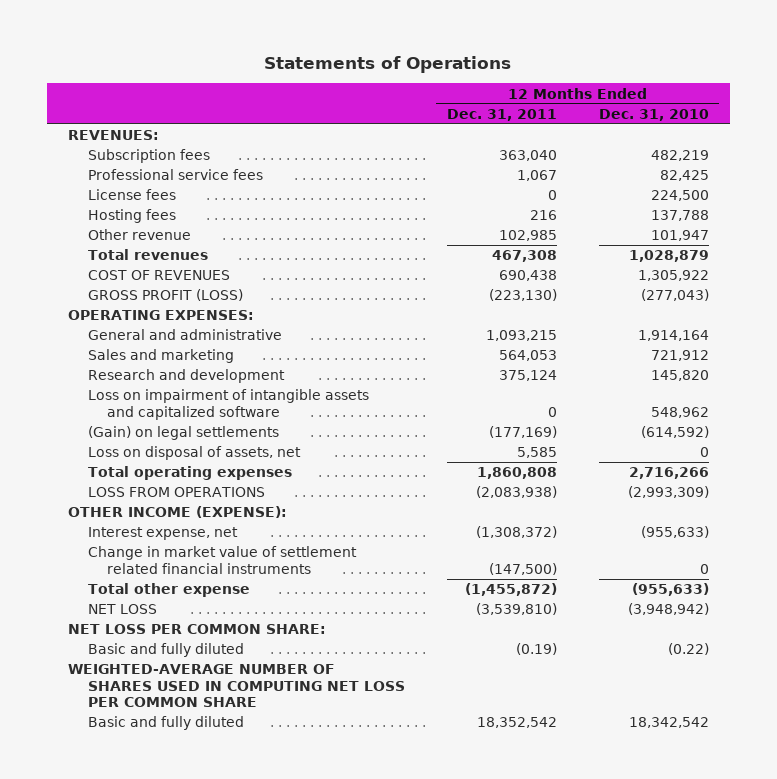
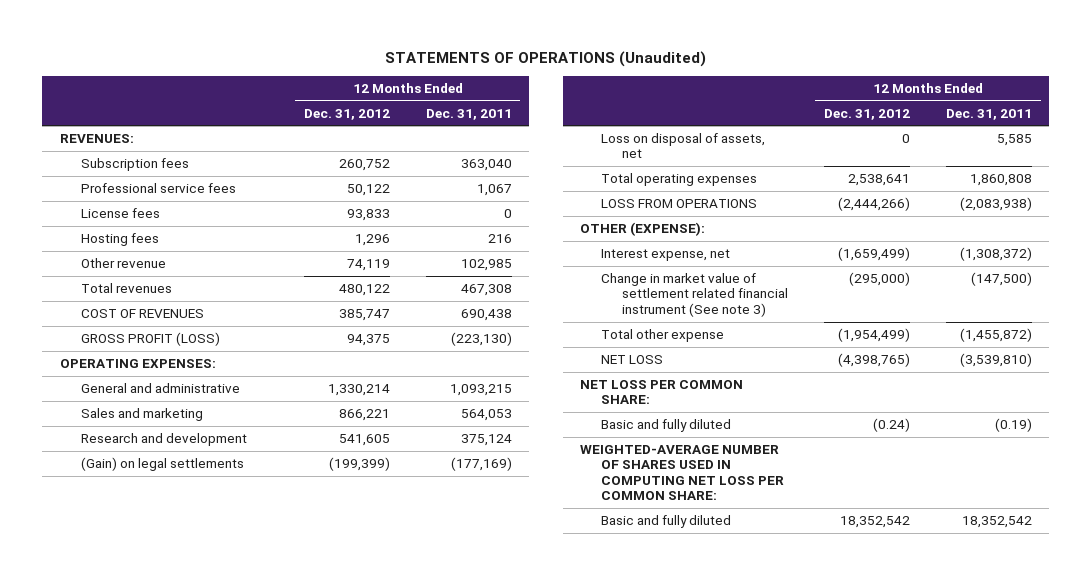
- Statements of Operations
+ STATEMENTS OF OPERATIONS (Unaudited)
- | 12 Months Ended Dec. 31, 2011 | 12 Months Ended Dec. 31, 2010
+ | 12 Months Ended Dec. 31, 2012 | 12 Months Ended Dec. 31, 2011
- Loss on impairment of intangible assets and capitalized software | 0 | 548,962
- OTHER INCOME (EXPENSE):
+ OTHER (EXPENSE):
- Change in market value of settlement related financial instruments | (147,500) | 0
+ Change in market value of settlement related financial instrument (See note 3) | (295,000) | (147,500)
- WEIGHTED-AVERAGE NUMBER OF SHARES USED IN COMPUTING NET LOSS PER COMMON SHARE
+ WEIGHTED-AVERAGE NUMBER OF SHARES USED IN COMPUTING NET LOSS PER COMMON SHARE:

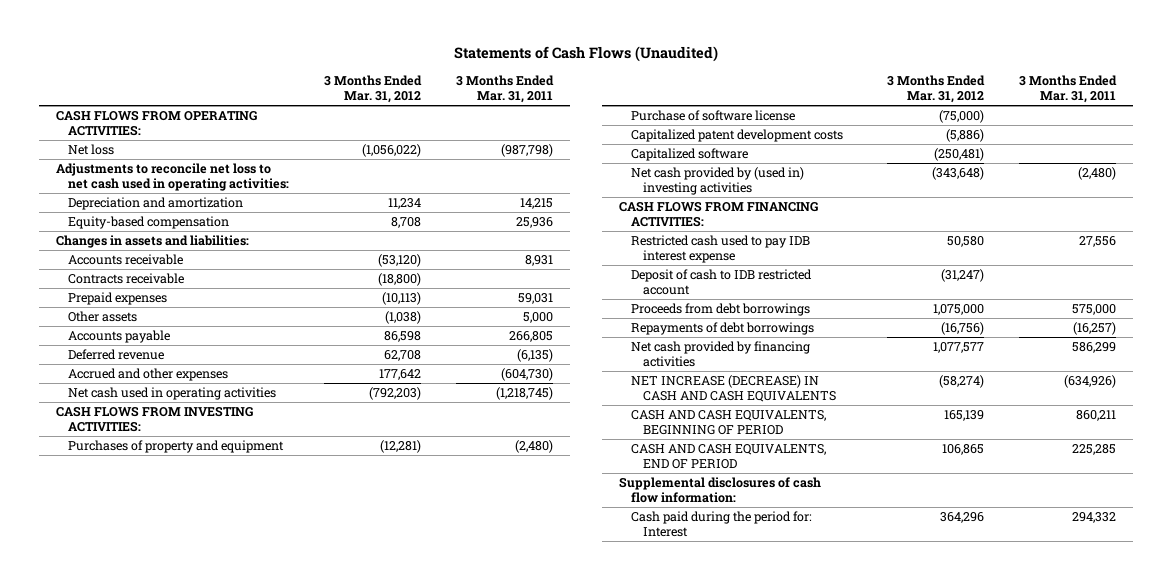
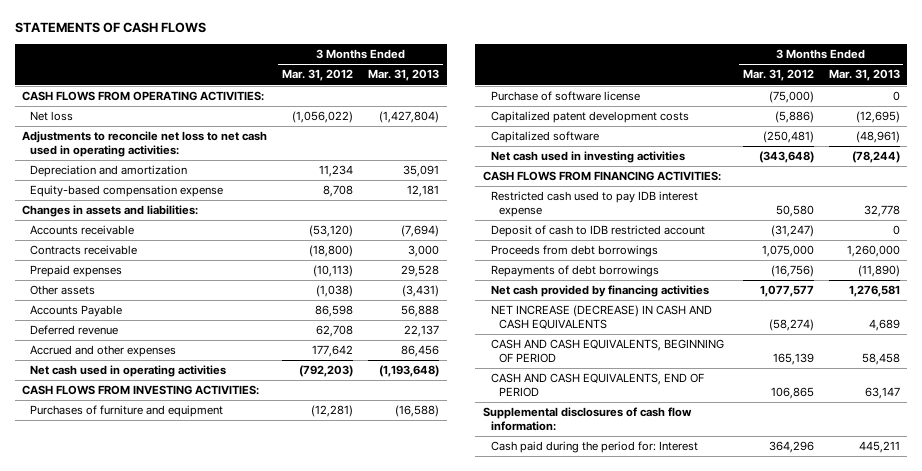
- Statements of Cash Flows (Unaudited)
+ STATEMENTS OF CASH FLOWS
- | 3 Months Ended Mar. 31, 2012 | 3 Months Ended Mar. 31, 2011
+ | 3 Months Ended Mar. 31, 2012 | 3 Months Ended Mar. 31, 2013
- Equity-based compensation | 8,708 | 25,936
+ Equity-based compensation expense | 8,708 | 12,181
- Accounts payable | 86,598 | 266,805
+ Accounts Payable | 86,598 | 56,888
- Purchases of property and equipment | (12,281) | (2,480)
+ Purchases of furniture and equipment | (12,281) | (16,588)
- Net cash provided by (used in) investing activities | (343,648) | (2,480)
+ Net cash used in investing activities | (343,648) | (78,244)

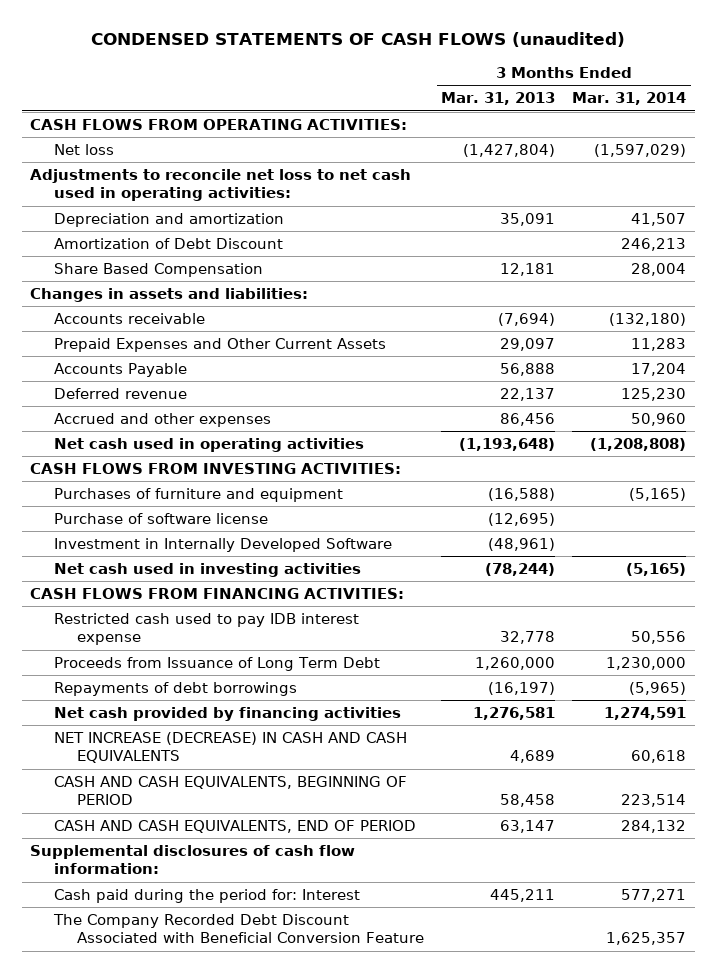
- STATEMENTS OF CASH FLOWS
+ CONDENSED STATEMENTS OF CASH FLOWS (unaudited)
- | 3 Months Ended Mar. 31, 2012 | 3 Months Ended Mar. 31, 2013
+ | 3 Months Ended Mar. 31, 2013 | 3 Months Ended Mar. 31, 2014
- Equity-based compensation expense | 8,708 | 12,181
+ Amortization of Debt Discount | | 246,213
+ Share Based Compensation | 12,181 | 28,004
- Contracts receivable | (18,800) | 3,000
- Prepaid expenses | (10,113) | 29,528
- Other assets | (1,038) | (3,431)
+ Prepaid Expenses and Other Current Assets | 29,097 | 11,283
- Purchase of software license | (75,000) | 0
- Capitalized patent development costs | (5,886) | (12,695)
- Capitalized software | (250,481) | (48,961)
+ Purchase of software license | (12,695) |
+ Investment in Internally Developed Software | (48,961) |
- Deposit of cash to IDB restricted account | (31,247) | 0
- Proceeds from debt borrowings | 1,075,000 | 1,260,000
- Repayments of debt borrowings | (16,756) | (11,890)
+ Proceeds from Issuance of Long Term Debt | 1,260,000 | 1,230,000
+ Repayments of debt borrowings | (16,197) | (5,965)
+ The Company Recorded Debt Discount Associated with Beneficial Conversion Feature | | 1,625,357

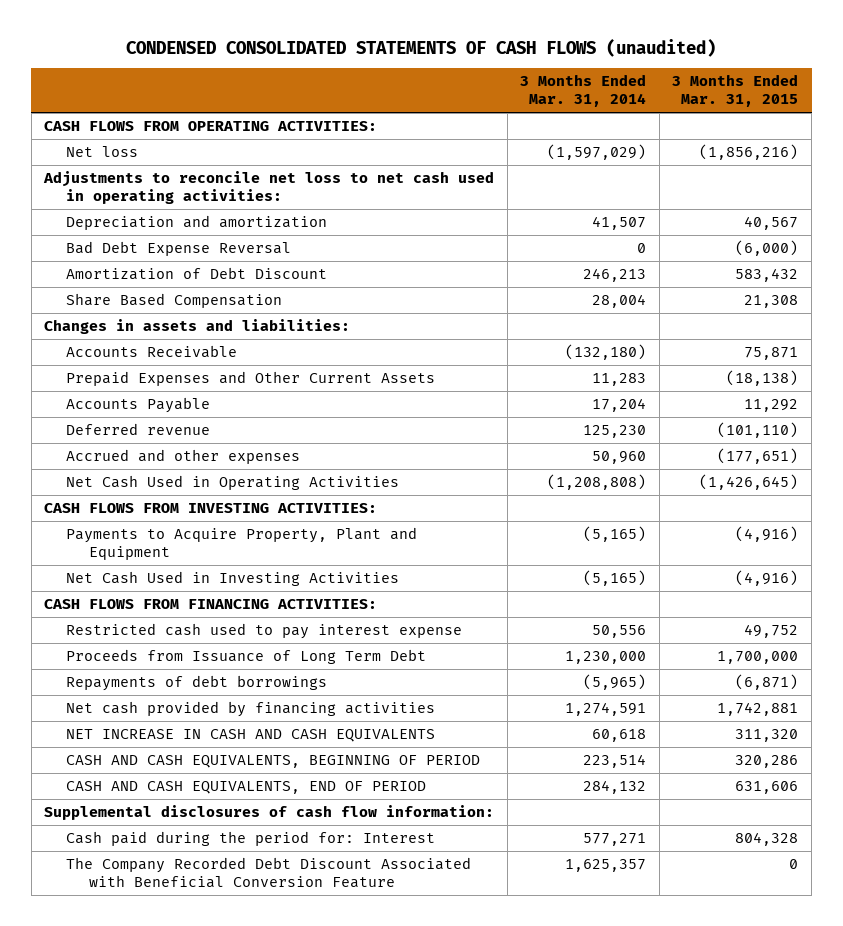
- CONDENSED STATEMENTS OF CASH FLOWS (unaudited)
+ CONDENSED CONSOLIDATED STATEMENTS OF CASH FLOWS (unaudited)
- | 3 Months Ended Mar. 31, 2013 | 3 Months Ended Mar. 31, 2014
+ | 3 Months Ended Mar. 31, 2014 | 3 Months Ended Mar. 31, 2015
+ Bad Debt Expense Reversal | 0 | (6,000)
- Accounts receivable | (7,694) | (132,180)
+ Accounts Receivable | (132,180) | 75,871
- Net cash used in operating activities | (1,193,648) | (1,208,808)
+ Net Cash Used in Operating Activities | (1,208,808) | (1,426,645)
- Purchases of furniture and equipment | (16,588) | (5,165)
- Purchase of software license | (12,695) |
- Investment in Internally Developed Software | (48,961) |
- Net cash used in investing activities | (78,244) | (5,165)
+ Payments to Acquire Property, Plant and Equipment | (5,165) | (4,916)
+ Net Cash Used in Investing Activities | (5,165) | (4,916)
- Restricted cash used to pay IDB interest expense | 32,778 | 50,556
+ Restricted cash used to pay interest expense | 50,556 | 49,752
- NET INCREASE (DECREASE) IN CASH AND CASH EQUIVALENTS | 4,689 | 60,618
+ NET INCREASE IN CASH AND CASH EQUIVALENTS | 60,618 | 311,320

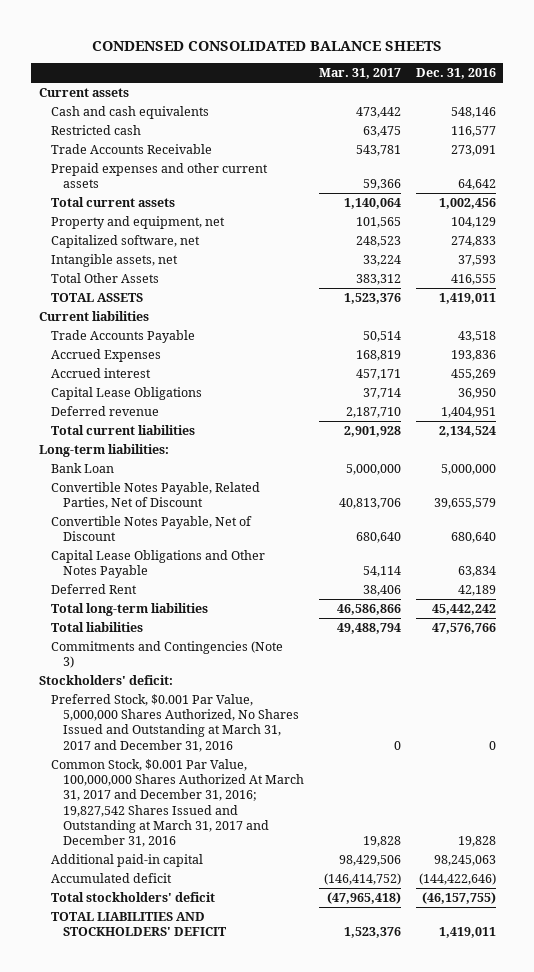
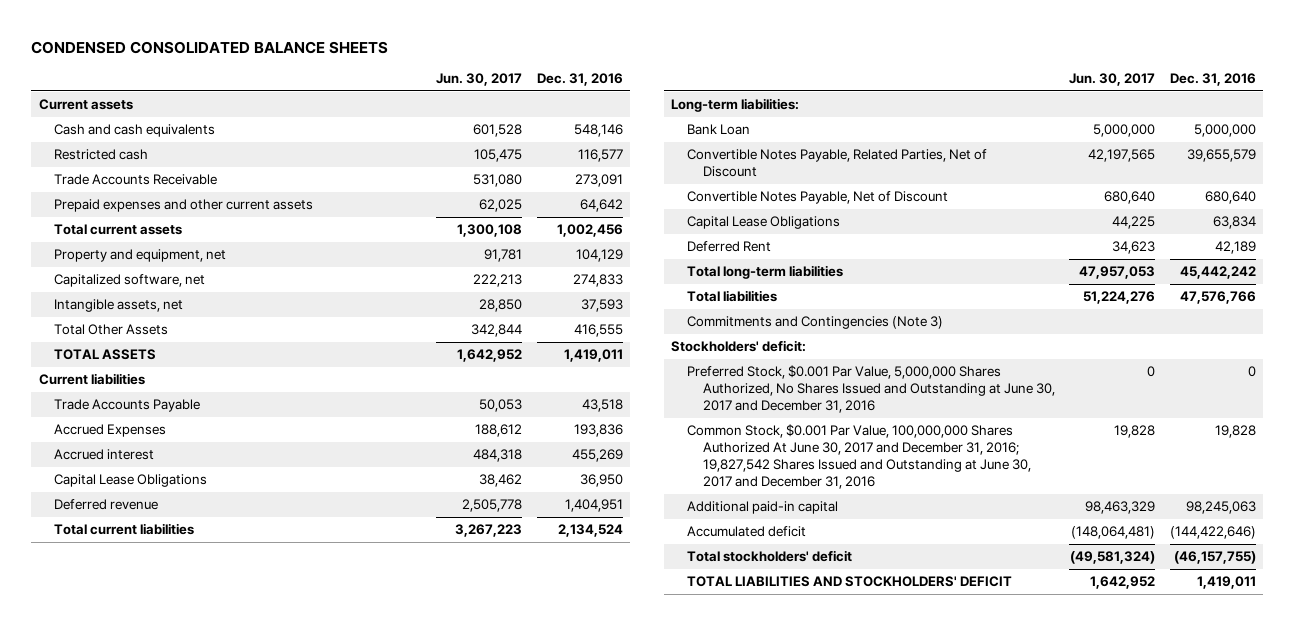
- | Mar. 31, 2017 | Dec. 31, 2016
+ | Jun. 30, 2017 | Dec. 31, 2016
- Capital Lease Obligations and Other Notes Payable | 54,114 | 63,834
+ Capital Lease Obligations | 44,225 | 63,834
- Preferred Stock, $0.001 Par Value, 5,000,000 Shares Authorized, No Shares Issued and Outstanding at March 31, 2017 and December 31, 2016 | 0 | 0
- Common Stock, $0.001 Par Value, 100,000,000 Shares Authorized At March 31, 2017 and December 31, 2016; 19,827,542 Shares Issued and Outstanding at March 31, 2017 and December 31, 2016 | 19,828 | 19,828
+ Preferred Stock, $0.001 Par Value, 5,000,000 Shares Authorized, No Shares Issued and Outstanding at June 30, 2017 and December 31, 2016 | 0 | 0
+ Common Stock, $0.001 Par Value, 100,000,000 Shares Authorized At June 30, 2017 and December 31, 2016; 19,827,542 Shares Issued and Outstanding at June 30, 2017 and December 31, 2016 | 19,828 | 19,828

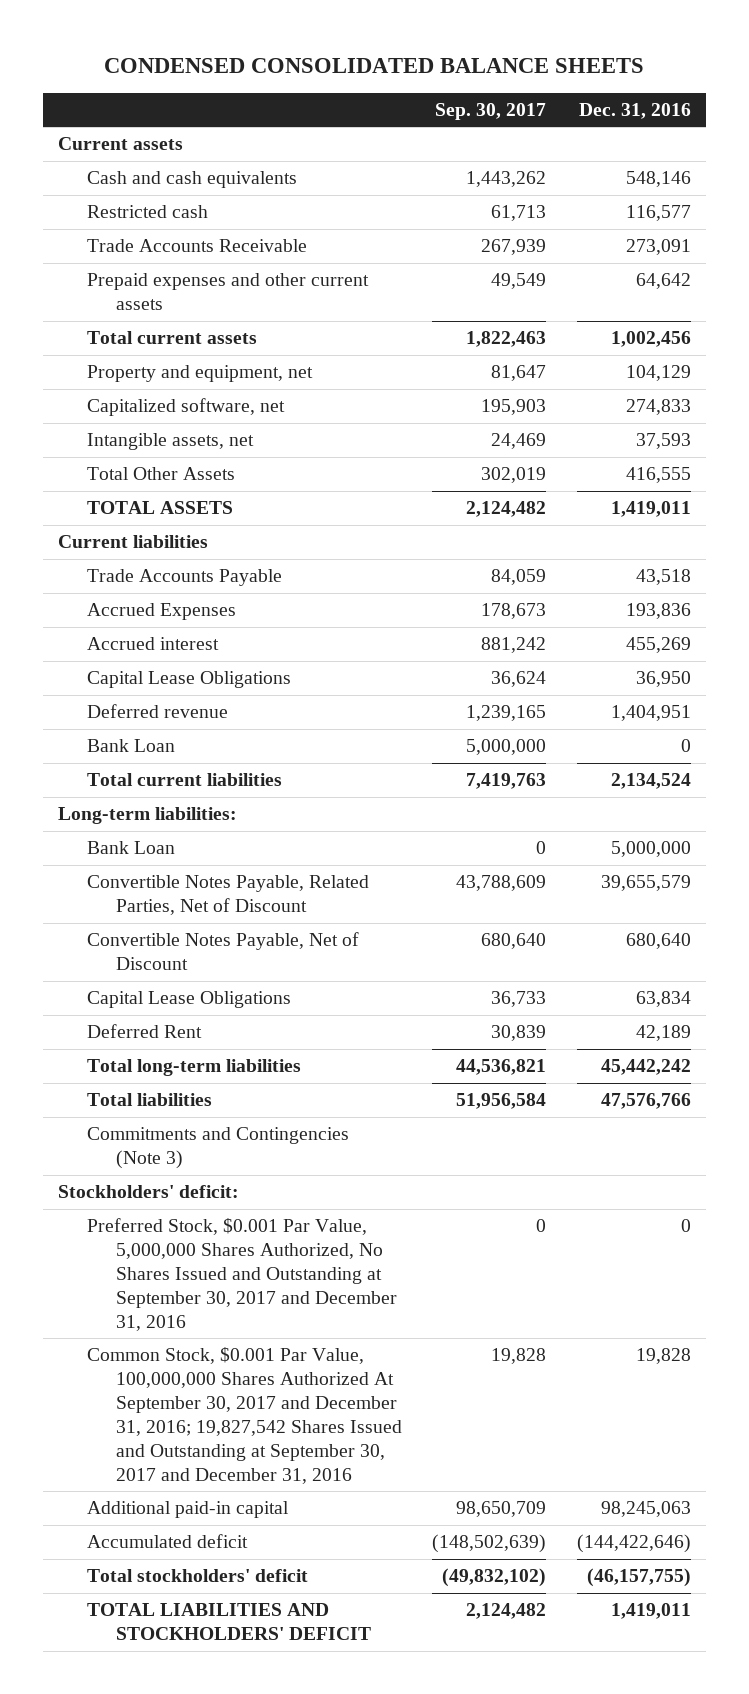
- | Jun. 30, 2017 | Dec. 31, 2016
+ | Sep. 30, 2017 | Dec. 31, 2016
+ Bank Loan | 5,000,000 | 0
- Preferred Stock, $0.001 Par Value, 5,000,000 Shares Authorized, No Shares Issued and Outstanding at June 30, 2017 and December 31, 2016 | 0 | 0
- Common Stock, $0.001 Par Value, 100,000,000 Shares Authorized At June 30, 2017 and December 31, 2016; 19,827,542 Shares Issued and Outstanding at June 30, 2017 and December 31, 2016 | 19,828 | 19,828
+ Preferred Stock, $0.001 Par Value, 5,000,000 Shares Authorized, No Shares Issued and Outstanding at September 30, 2017 and December 31, 2016 | 0 | 0
+ Common Stock, $0.001 Par Value, 100,000,000 Shares Authorized At September 30, 2017 and December 31, 2016; 19,827,542 Shares Issued and Outstanding at September 30, 2017 and December 31, 2016 | 19,828 | 19,828

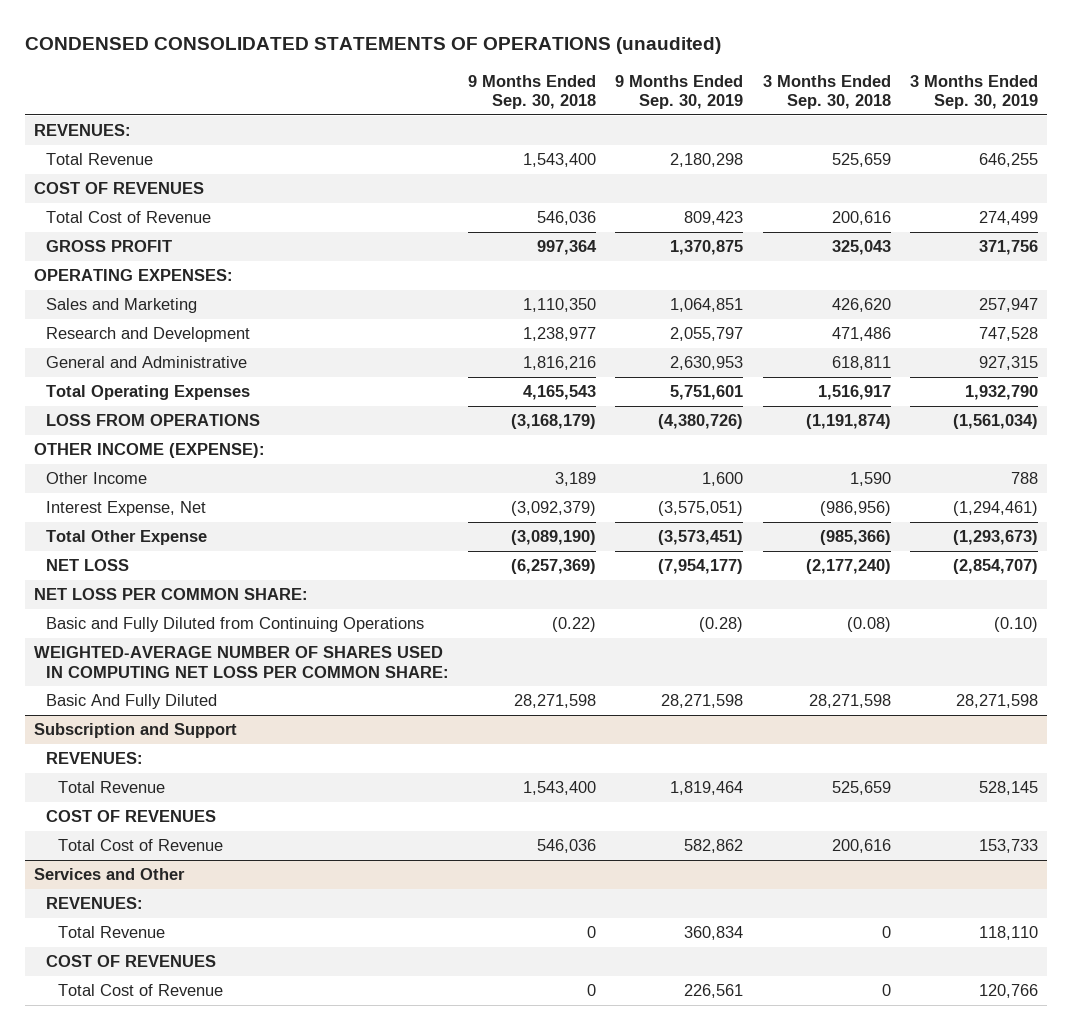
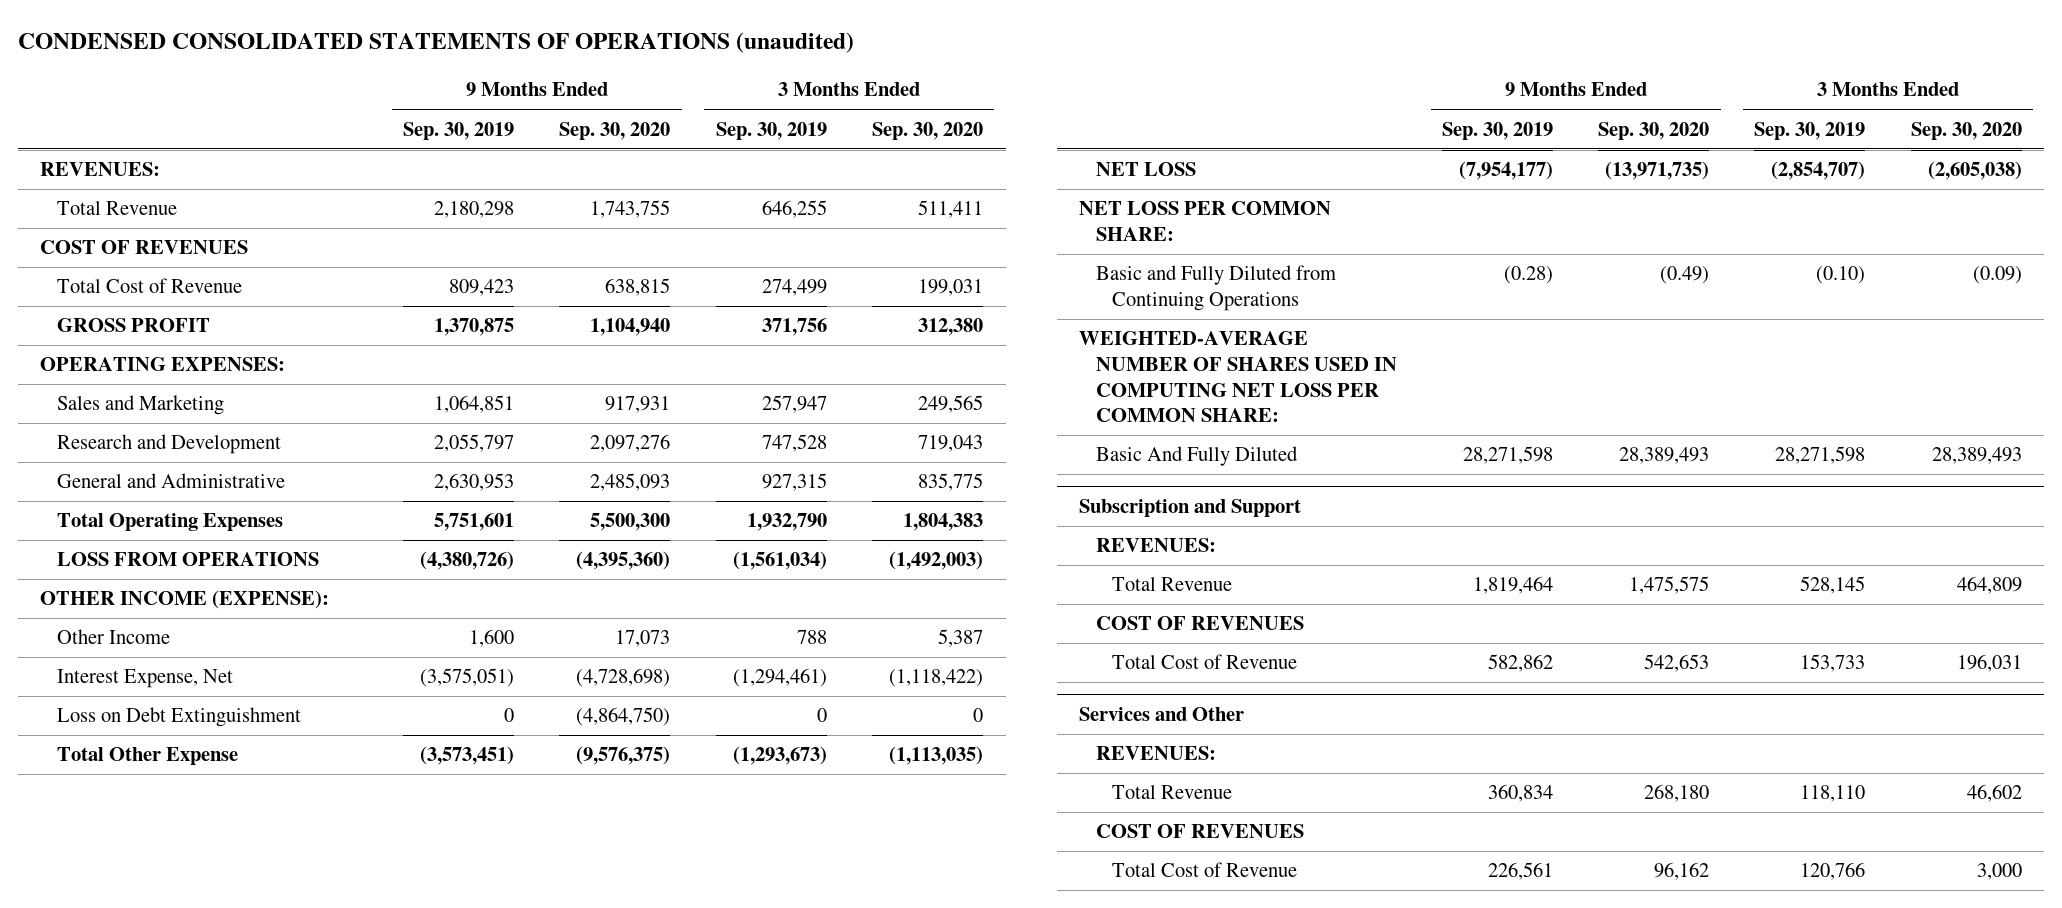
- | 9 Months Ended Sep. 30, 2018 | 9 Months Ended Sep. 30, 2019 | 3 Months Ended Sep. 30, 2018 | 3 Months Ended Sep. 30, 2019
+ | 9 Months Ended Sep. 30, 2019 | 9 Months Ended Sep. 30, 2020 | 3 Months Ended Sep. 30, 2019 | 3 Months Ended Sep. 30, 2020
+ Loss on Debt Extinguishment | 0 | (4,864,750) | 0 | 0

